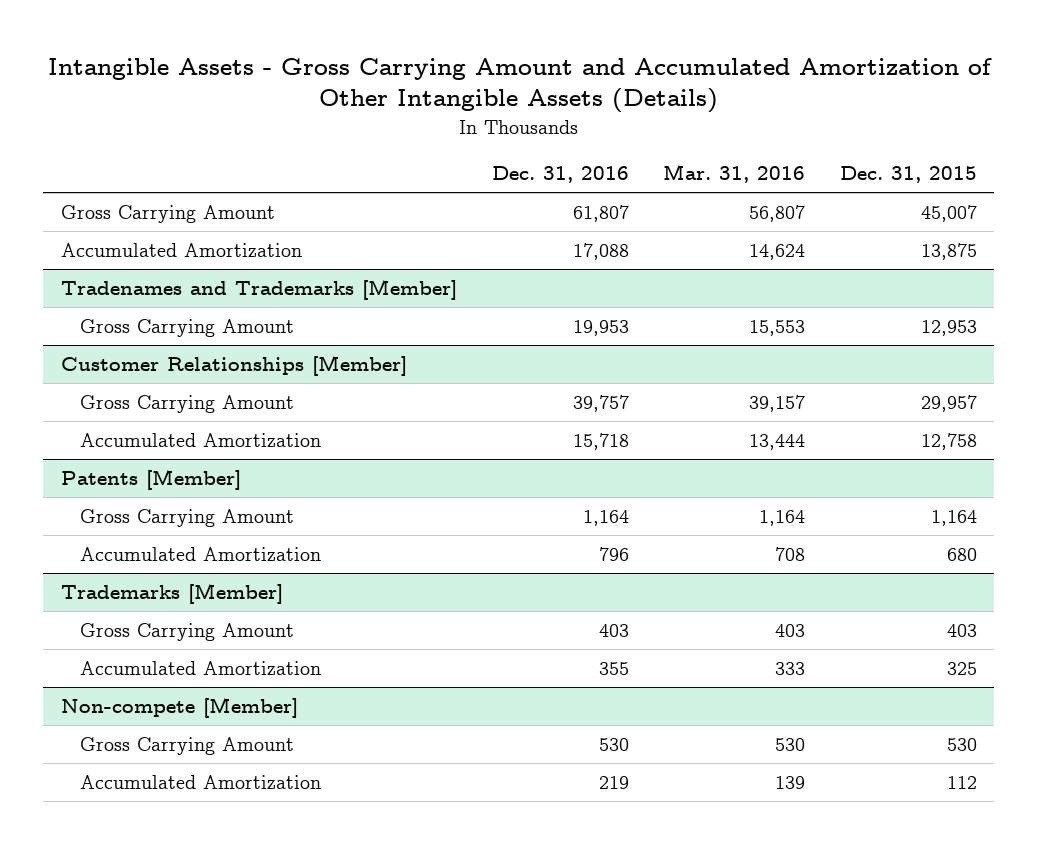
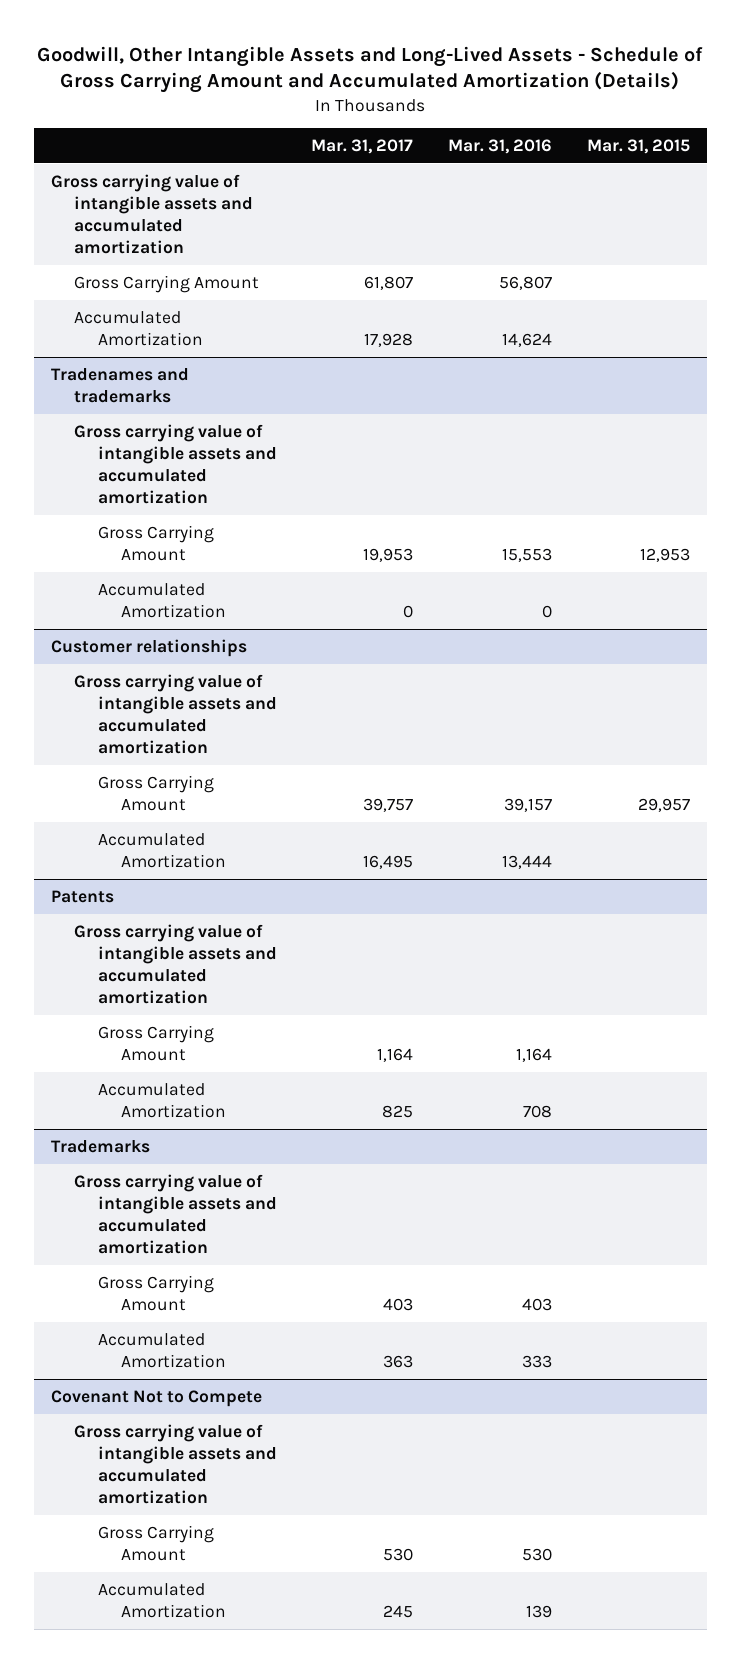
- Intangible Assets - Gross Carrying Amount and Accumulated Amortization of Other Intangible Assets (Details)
+ Goodwill, Other Intangible Assets and Long-Lived Assets - Schedule of Gross Carrying Amount and Accumulated Amortization (Details)
- | Dec. 31, 2016 | Mar. 31, 2016 | Dec. 31, 2015
+ | Mar. 31, 2017 | Mar. 31, 2016 | Mar. 31, 2015
+ Gross carrying value of intangible assets and accumulated amortization
- Tradenames and Trademarks [Member]
+ Tradenames and trademarks
+ Gross carrying value of intangible assets and accumulated amortization
- Customer Relationships [Member]
+ Accumulated Amortization | 0 | 0 |
+ Customer relationships
+ Gross carrying value of intangible assets and accumulated amortization
- Patents [Member]
+ Patents
+ Gross carrying value of intangible assets and accumulated amortization
- Trademarks [Member]
+ Trademarks
+ Gross carrying value of intangible assets and accumulated amortization
- Non-compete [Member]
+ Covenant Not to Compete
+ Gross carrying value of intangible assets and accumulated amortization

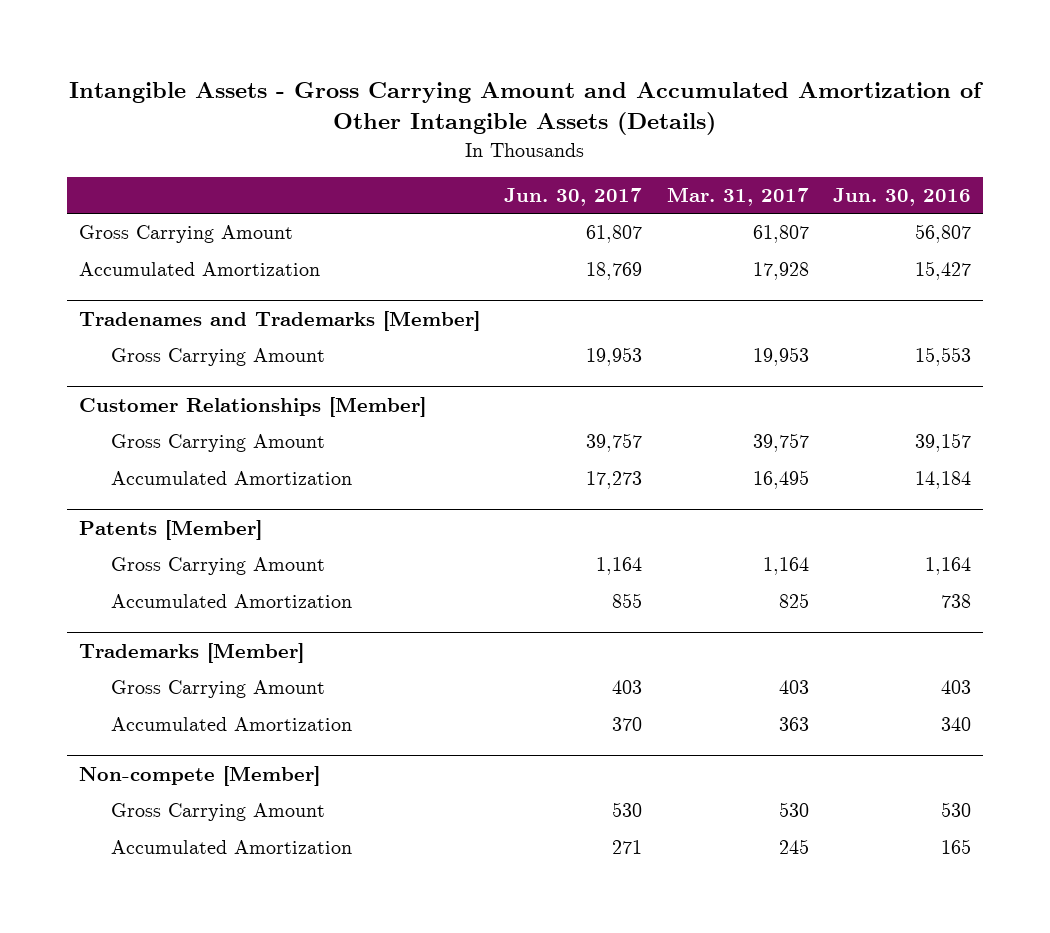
- Goodwill, Other Intangible Assets and Long-Lived Assets - Schedule of Gross Carrying Amount and Accumulated Amortization (Details)
+ Intangible Assets - Gross Carrying Amount and Accumulated Amortization of Other Intangible Assets (Details)
- | Mar. 31, 2017 | Mar. 31, 2016 | Mar. 31, 2015
+ | Jun. 30, 2017 | Mar. 31, 2017 | Jun. 30, 2016
- Gross carrying value of intangible assets and accumulated amortization
- Tradenames and trademarks
- Gross carrying value of intangible assets and accumulated amortization
+ Tradenames and Trademarks [Member]
- Accumulated Amortization | 0 | 0 |
- Customer relationships
- Gross carrying value of intangible assets and accumulated amortization
+ Customer Relationships [Member]
- Patents
- Gross carrying value of intangible assets and accumulated amortization
+ Patents [Member]
- Trademarks
- Gross carrying value of intangible assets and accumulated amortization
+ Trademarks [Member]
- Covenant Not to Compete
- Gross carrying value of intangible assets and accumulated amortization
+ Non-compete [Member]

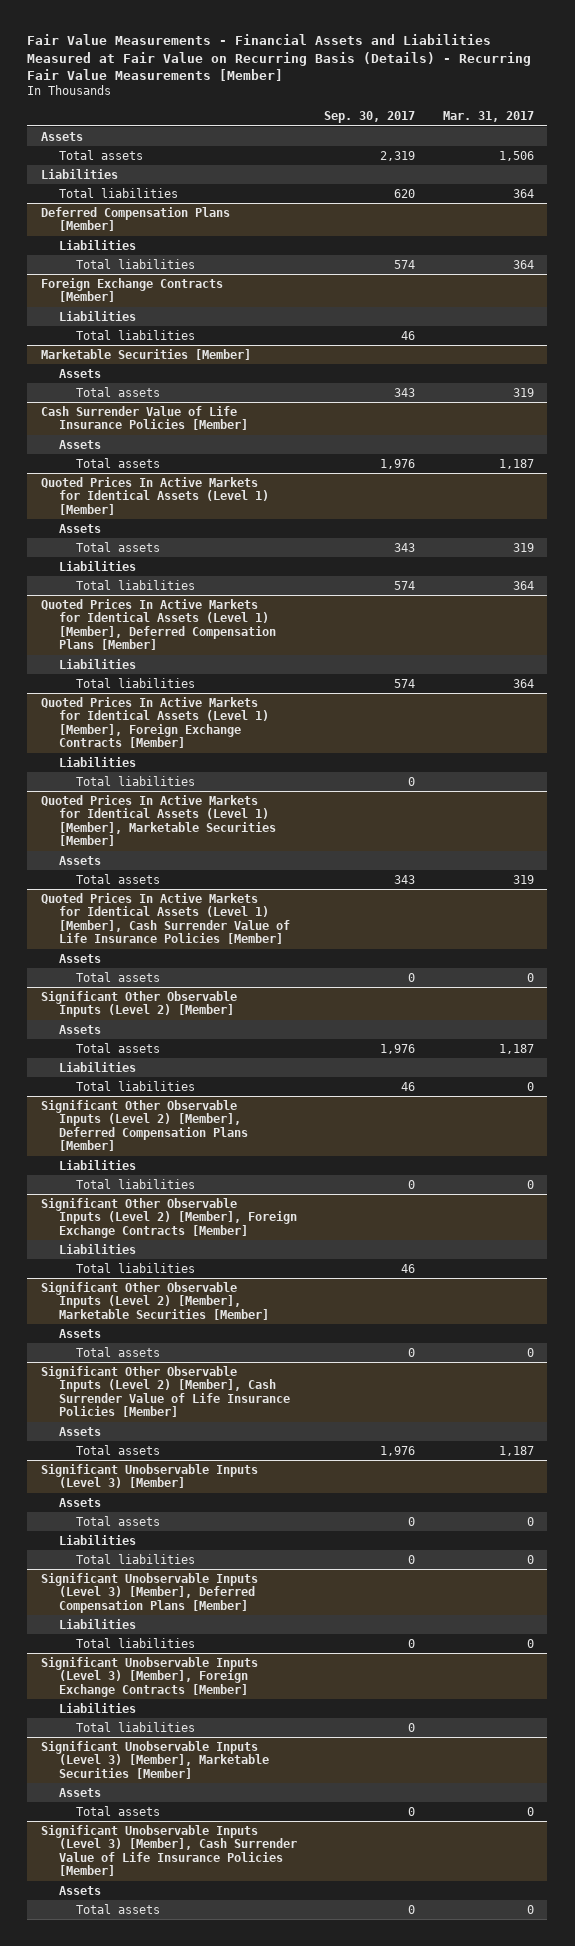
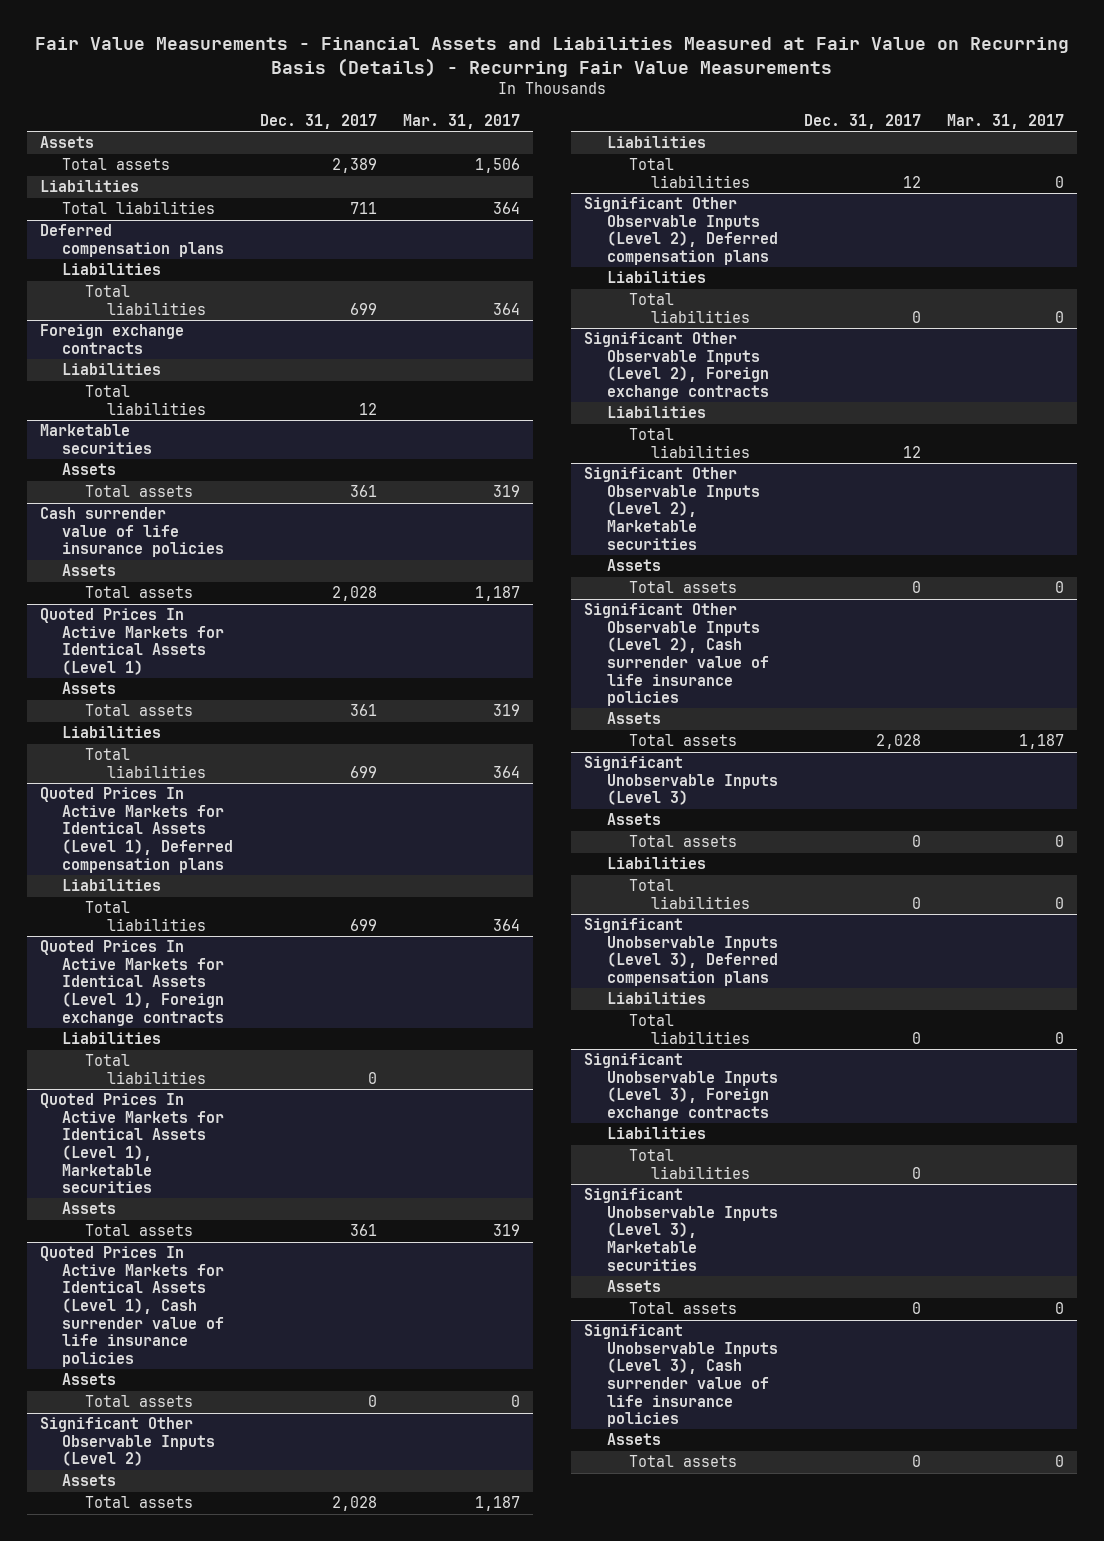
- Fair Value Measurements - Financial Assets and Liabilities Measured at Fair Value on Recurring Basis (Details) - Recurring Fair Value Measurements [Member]
+ Fair Value Measurements - Financial Assets and Liabilities Measured at Fair Value on Recurring Basis (Details) - Recurring Fair Value Measurements
- | Sep. 30, 2017 | Mar. 31, 2017
+ | Dec. 31, 2017 | Mar. 31, 2017
- Deferred Compensation Plans [Member]
+ Deferred compensation plans
- Foreign Exchange Contracts [Member]
+ Foreign exchange contracts
- Marketable Securities [Member]
+ Marketable securities
- Cash Surrender Value of Life Insurance Policies [Member]
+ Cash surrender value of life insurance policies
- Quoted Prices In Active Markets for Identical Assets (Level 1) [Member]
+ Quoted Prices In Active Markets for Identical Assets (Level 1)
- Quoted Prices In Active Markets for Identical Assets (Level 1) [Member], Deferred Compensation Plans [Member]
+ Quoted Prices In Active Markets for Identical Assets (Level 1), Deferred compensation plans
- Quoted Prices In Active Markets for Identical Assets (Level 1) [Member], Foreign Exchange Contracts [Member]
+ Quoted Prices In Active Markets for Identical Assets (Level 1), Foreign exchange contracts
- Quoted Prices In Active Markets for Identical Assets (Level 1) [Member], Marketable Securities [Member]
+ Quoted Prices In Active Markets for Identical Assets (Level 1), Marketable securities
- Quoted Prices In Active Markets for Identical Assets (Level 1) [Member], Cash Surrender Value of Life Insurance Policies [Member]
+ Quoted Prices In Active Markets for Identical Assets (Level 1), Cash surrender value of life insurance policies
- Significant Other Observable Inputs (Level 2) [Member]
+ Significant Other Observable Inputs (Level 2)
- Significant Other Observable Inputs (Level 2) [Member], Deferred Compensation Plans [Member]
+ Significant Other Observable Inputs (Level 2), Deferred compensation plans
- Significant Other Observable Inputs (Level 2) [Member], Foreign Exchange Contracts [Member]
+ Significant Other Observable Inputs (Level 2), Foreign exchange contracts
- Significant Other Observable Inputs (Level 2) [Member], Marketable Securities [Member]
+ Significant Other Observable Inputs (Level 2), Marketable securities
- Significant Other Observable Inputs (Level 2) [Member], Cash Surrender Value of Life Insurance Policies [Member]
+ Significant Other Observable Inputs (Level 2), Cash surrender value of life insurance policies
- Significant Unobservable Inputs (Level 3) [Member]
+ Significant Unobservable Inputs (Level 3)
- Significant Unobservable Inputs (Level 3) [Member], Deferred Compensation Plans [Member]
+ Significant Unobservable Inputs (Level 3), Deferred compensation plans
- Significant Unobservable Inputs (Level 3) [Member], Foreign Exchange Contracts [Member]
+ Significant Unobservable Inputs (Level 3), Foreign exchange contracts
- Significant Unobservable Inputs (Level 3) [Member], Marketable Securities [Member]
+ Significant Unobservable Inputs (Level 3), Marketable securities
- Significant Unobservable Inputs (Level 3) [Member], Cash Surrender Value of Life Insurance Policies [Member]
+ Significant Unobservable Inputs (Level 3), Cash surrender value of life insurance policies

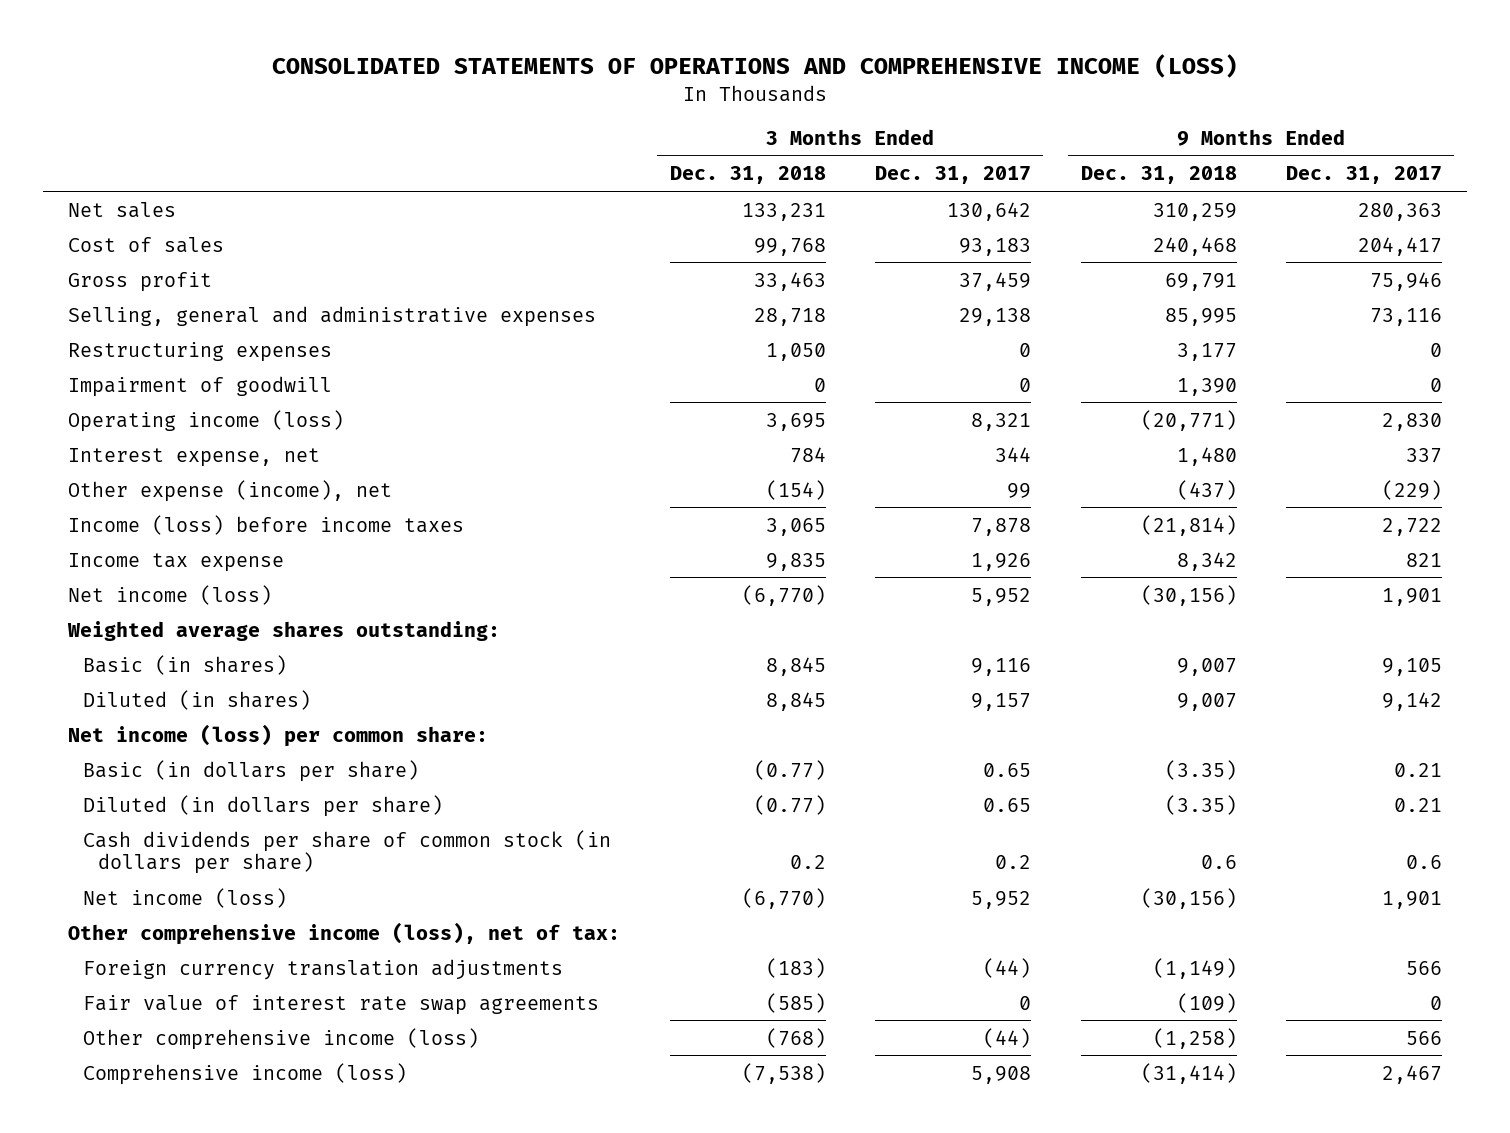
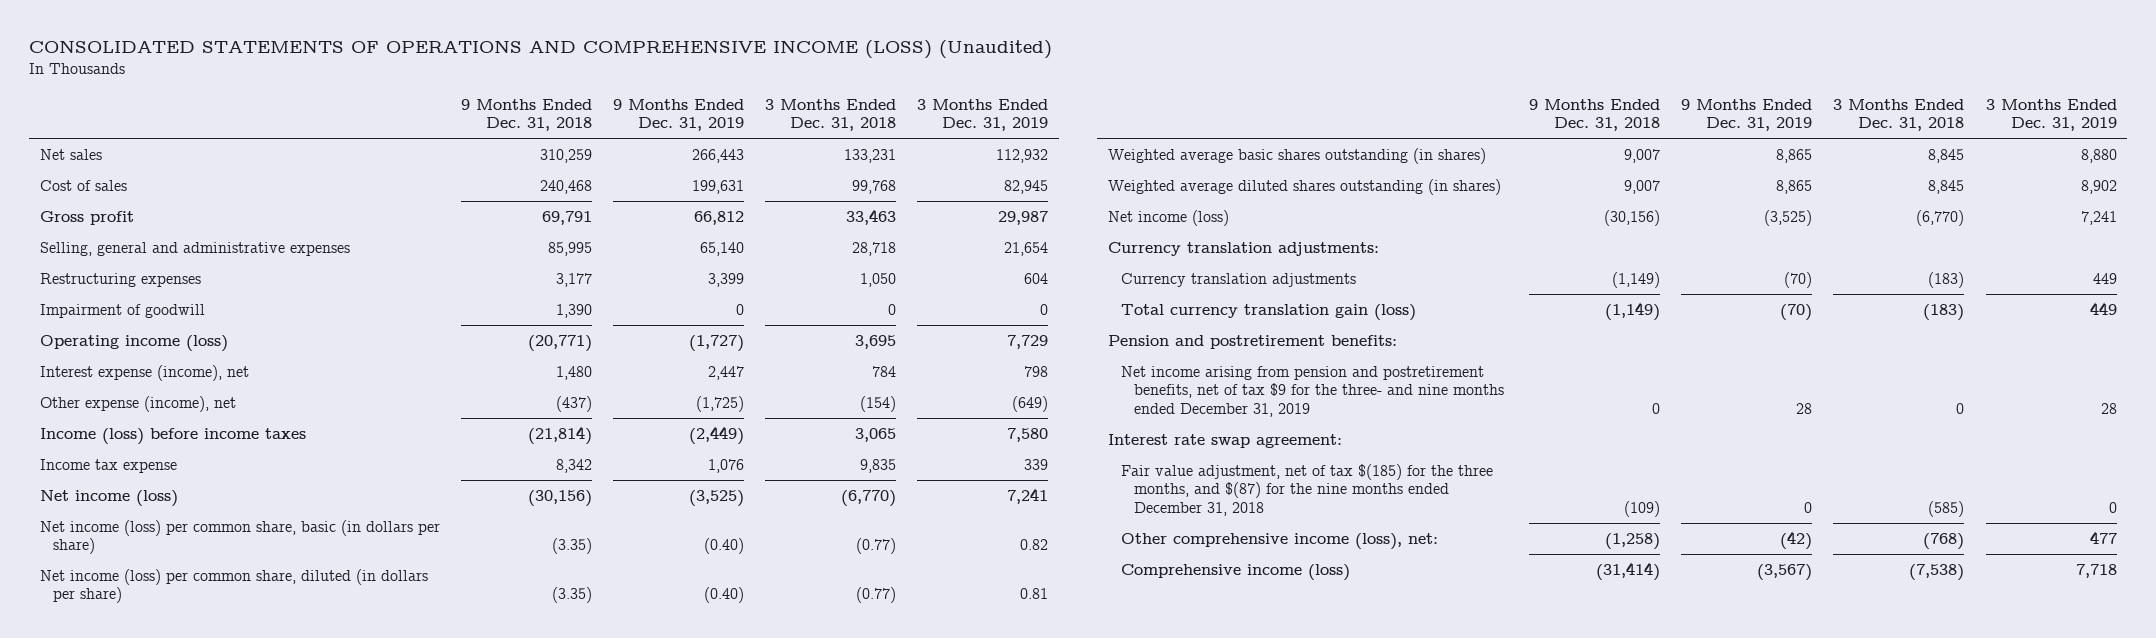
- CONSOLIDATED STATEMENTS OF OPERATIONS AND COMPREHENSIVE INCOME (LOSS)
+ CONSOLIDATED STATEMENTS OF OPERATIONS AND COMPREHENSIVE INCOME (LOSS) (Unaudited)
- | 3 Months Ended Dec. 31, 2018 | 3 Months Ended Dec. 31, 2017 | 9 Months Ended Dec. 31, 2018 | 9 Months Ended Dec. 31, 2017
+ | 9 Months Ended Dec. 31, 2018 | 9 Months Ended Dec. 31, 2019 | 3 Months Ended Dec. 31, 2018 | 3 Months Ended Dec. 31, 2019
- Interest expense, net | 784 | 344 | 1,480 | 337
+ Interest expense (income), net | 1,480 | 2,447 | 784 | 798
- Weighted average shares outstanding:
- Basic (in shares) | 8,845 | 9,116 | 9,007 | 9,105
- Diluted (in shares) | 8,845 | 9,157 | 9,007 | 9,142
- Net income (loss) per common share:
- Basic (in dollars per share) | (0.77) | 0.65 | (3.35) | 0.21
- Diluted (in dollars per share) | (0.77) | 0.65 | (3.35) | 0.21
- Cash dividends per share of common stock (in dollars per share) | 0.2 | 0.2 | 0.6 | 0.6
+ Net income (loss) per common share, basic (in dollars per share) | (3.35) | (0.40) | (0.77) | 0.82
+ Net income (loss) per common share, diluted (in dollars per share) | (3.35) | (0.40) | (0.77) | 0.81
+ Weighted average basic shares outstanding (in shares) | 9,007 | 8,865 | 8,845 | 8,880
+ Weighted average diluted shares outstanding (in shares) | 9,007 | 8,865 | 8,845 | 8,902
- Other comprehensive income (loss), net of tax:
- Foreign currency translation adjustments | (183) | (44) | (1,149) | 566
- Fair value of interest rate swap agreements | (585) | 0 | (109) | 0
- Other comprehensive income (loss) | (768) | (44) | (1,258) | 566
+ Currency translation adjustments:
+ Currency translation adjustments | (1,149) | (70) | (183) | 449
+ Total currency translation gain (loss) | (1,149) | (70) | (183) | 449
+ Pension and postretirement benefits:
+ Net income arising from pension and postretirement benefits, net of tax $9 for the three- and nine months ended December 31, 2019 | 0 | 28 | 0 | 28
+ Interest rate swap agreement:
+ Fair value adjustment, net of tax $(185) for the three months, and $(87) for the nine months ended December 31, 2018 | (109) | 0 | (585) | 0
+ Other comprehensive income (loss), net: | (1,258) | (42) | (768) | 477

